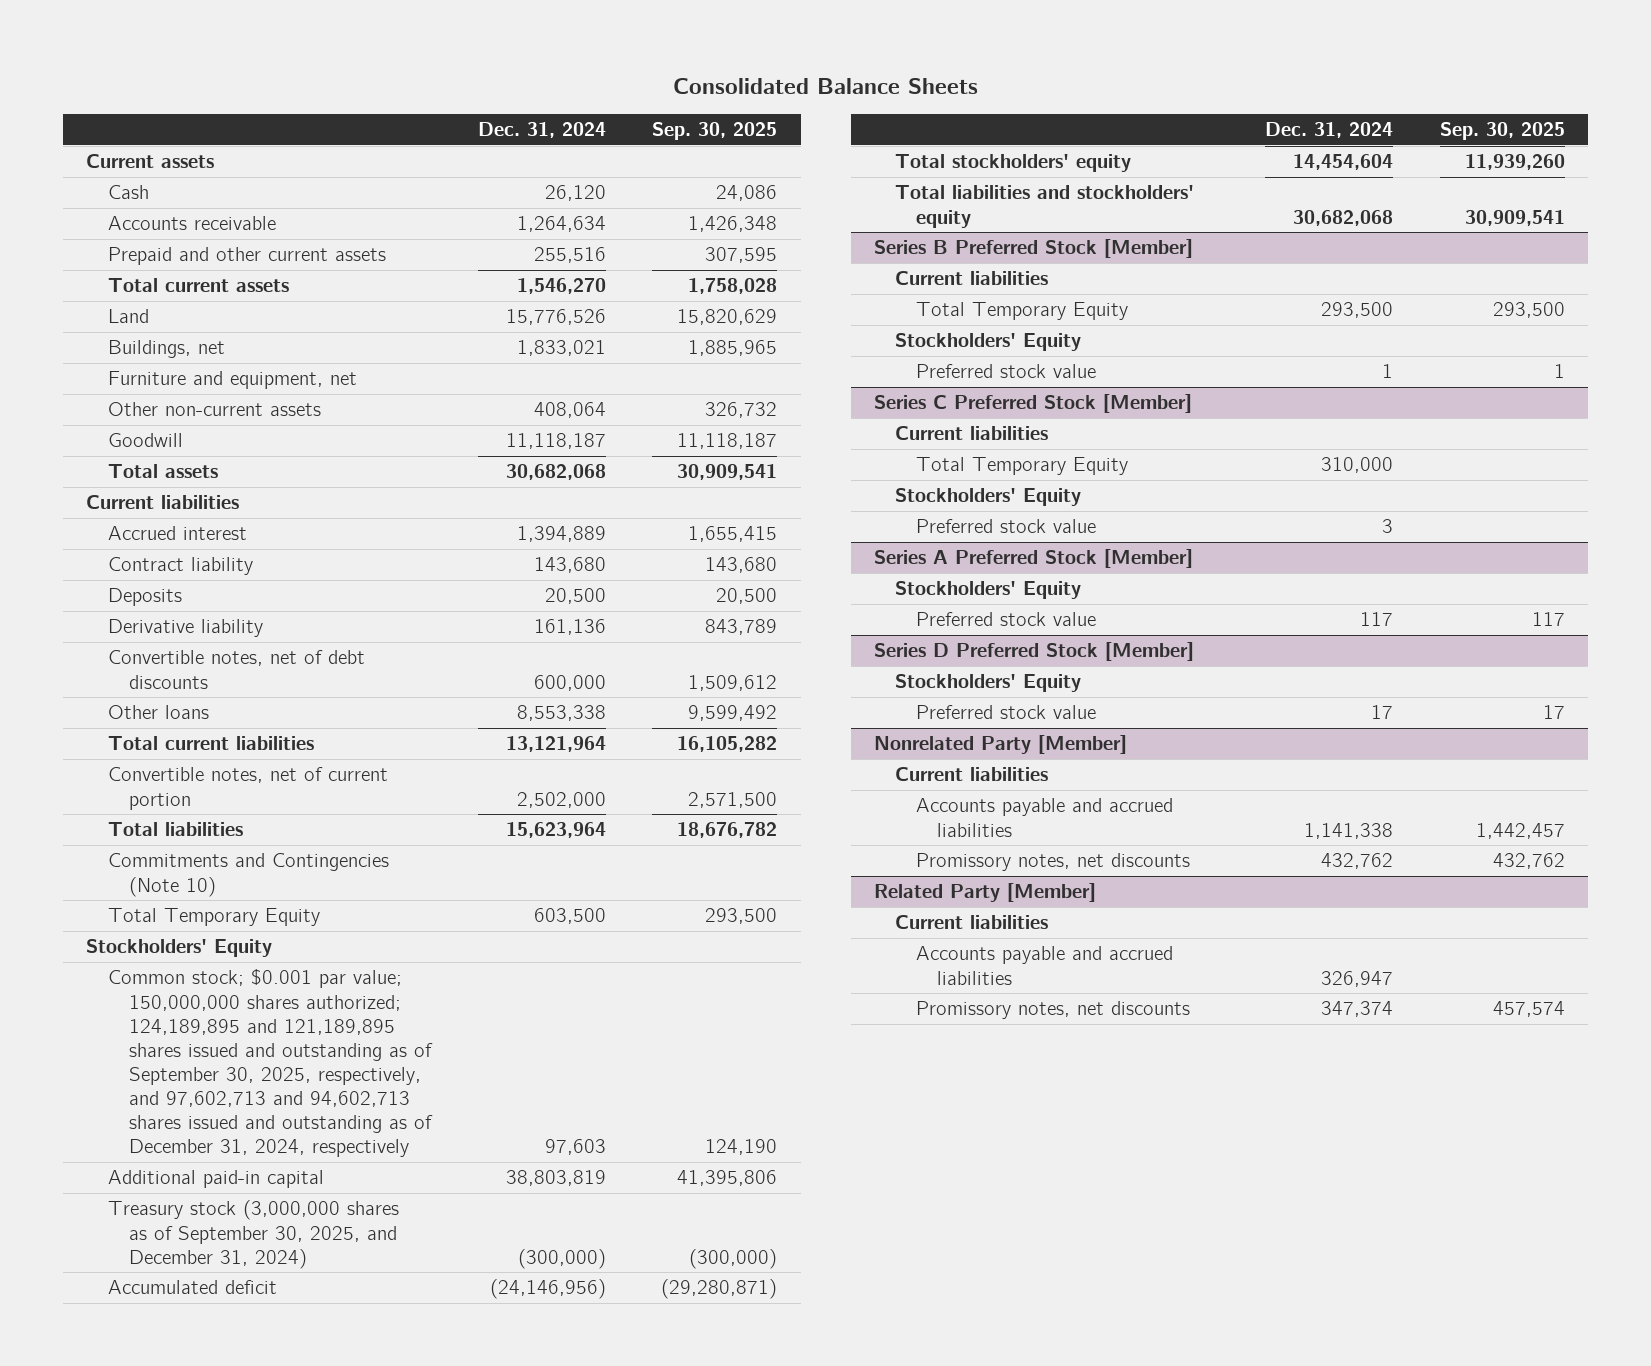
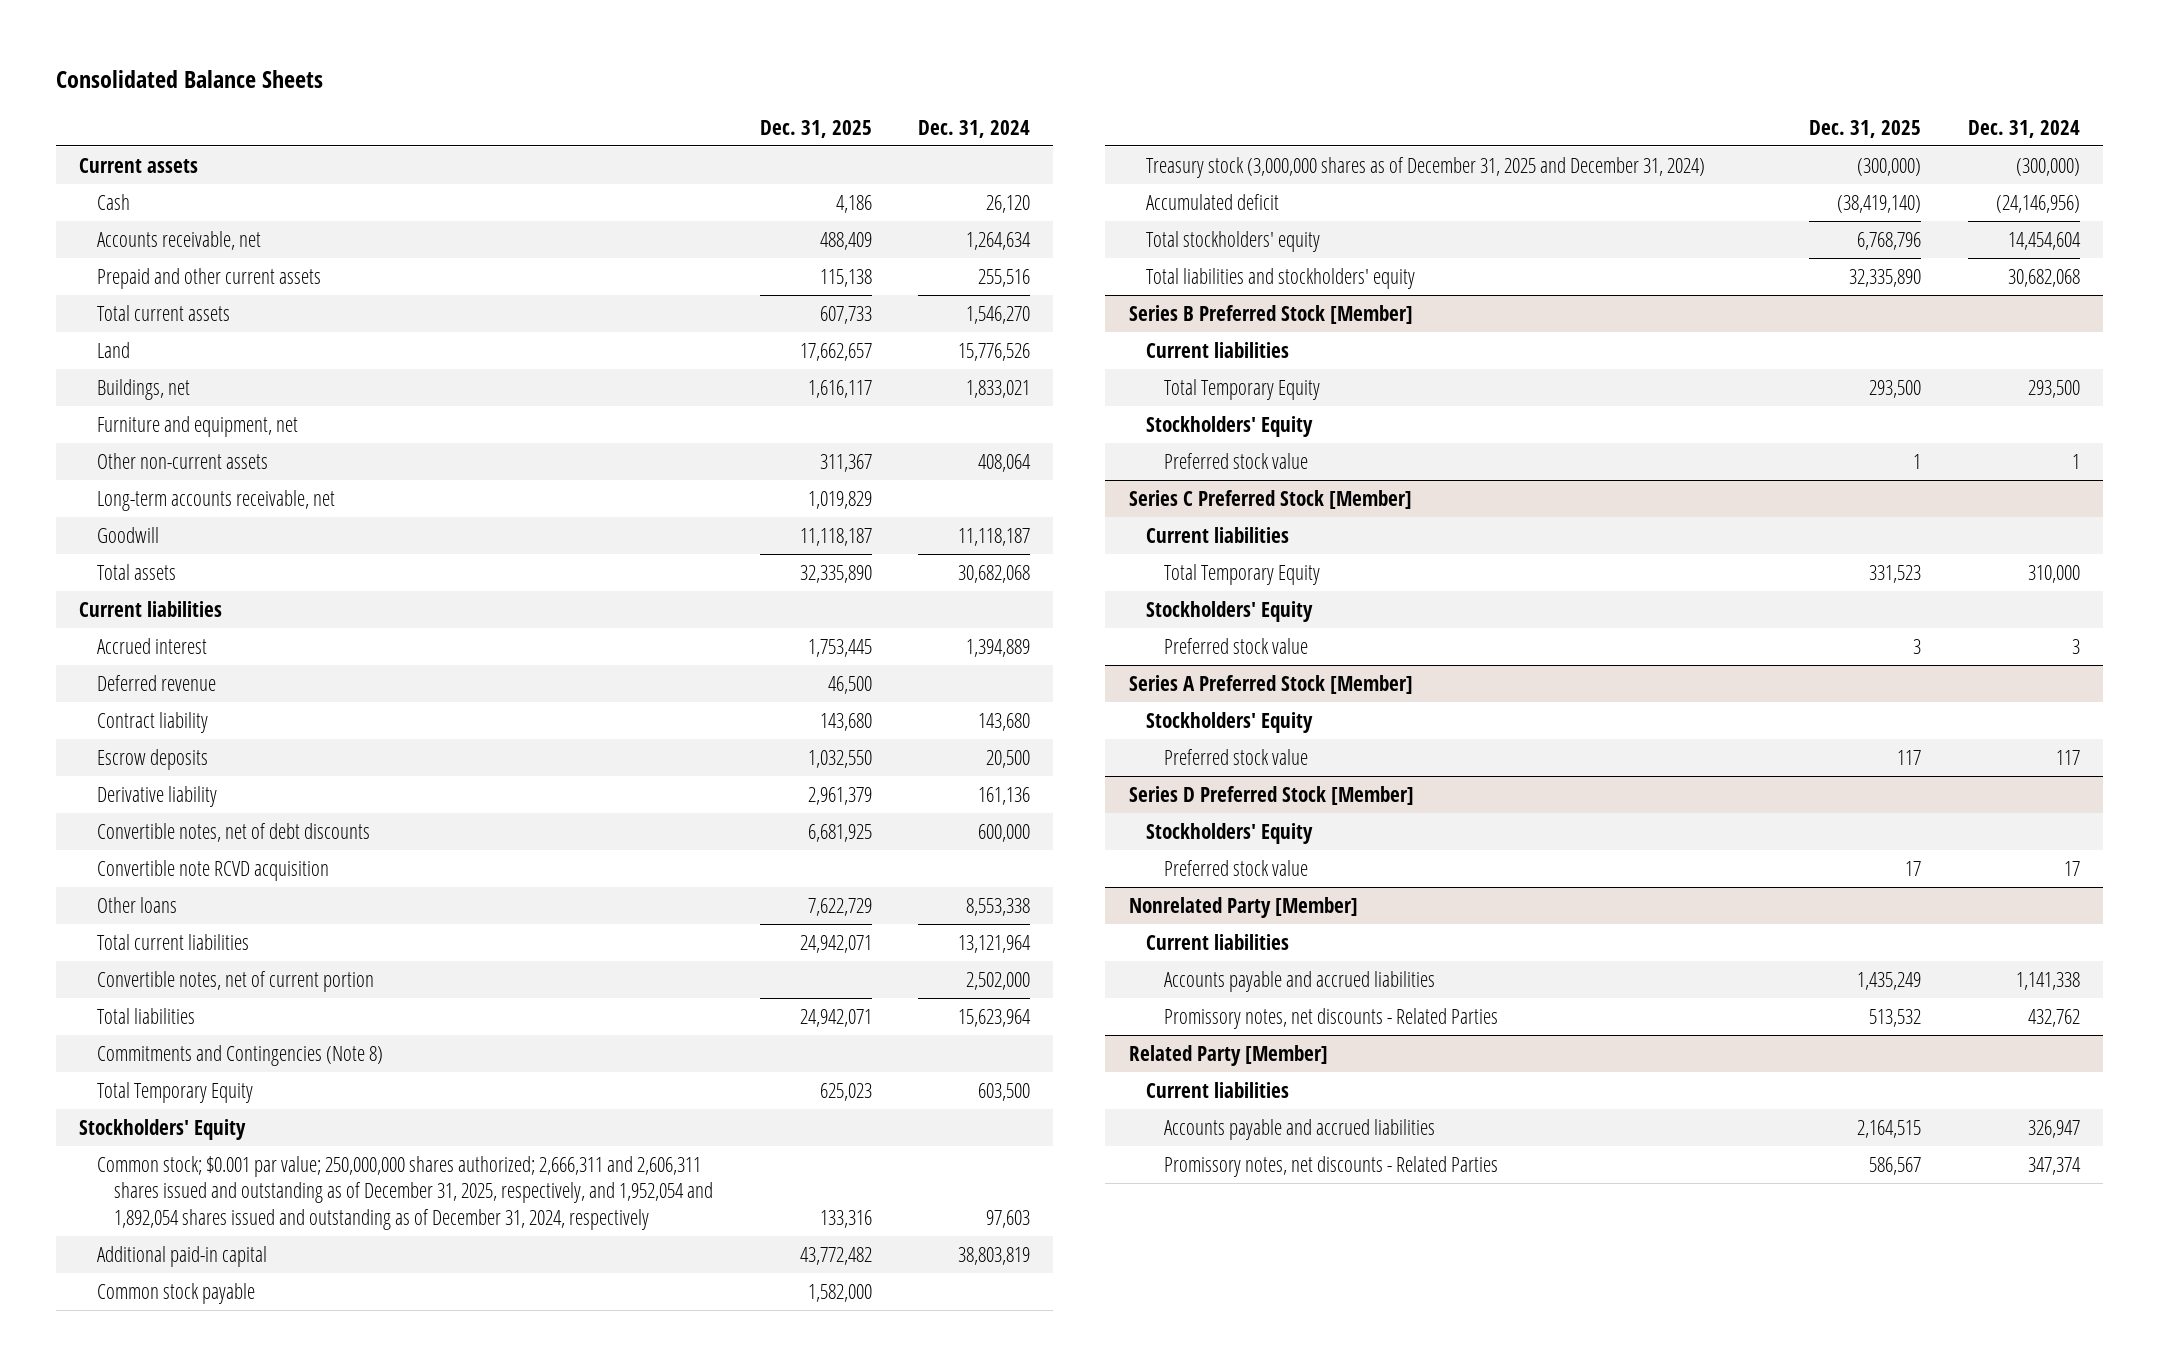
- | Dec. 31, 2024 | Sep. 30, 2025
+ | Dec. 31, 2025 | Dec. 31, 2024
- Accounts receivable | 1,264,634 | 1,426,348
+ Accounts receivable, net | 488,409 | 1,264,634
+ Long-term accounts receivable, net | 1,019,829 |
+ Deferred revenue | 46,500 |
- Deposits | 20,500 | 20,500
+ Escrow deposits | 1,032,550 | 20,500
+ Convertible note RCVD acquisition
- Commitments and Contingencies (Note 10)
+ Commitments and Contingencies (Note 8)
- Common stock; $0.001 par value; 150,000,000 shares authorized; 124,189,895 and 121,189,895 shares issued and outstanding as of September 30, 2025, respectively, and 97,602,713 and 94,602,713 shares issued and outstanding as of December 31, 2024, respectively | 97,603 | 124,190
+ Common stock; $0.001 par value; 250,000,000 shares authorized; 2,666,311 and 2,606,311 shares issued and outstanding as of December 31, 2025, respectively, and 1,952,054 and 1,892,054 shares issued and outstanding as of December 31, 2024, respectively | 133,316 | 97,603
- Treasury stock (3,000,000 shares as of September 30, 2025, and December 31, 2024) | (300,000) | (300,000)
+ Common stock payable | 1,582,000 |
+ Treasury stock (3,000,000 shares as of December 31, 2025 and December 31, 2024) | (300,000) | (300,000)
@ Nonrelated Party [Member]
- Promissory notes, net discounts | 432,762 | 432,762
+ Promissory notes, net discounts - Related Parties | 513,532 | 432,762
@ Related Party [Member]
- Promissory notes, net discounts | 347,374 | 457,574
+ Promissory notes, net discounts - Related Parties | 586,567 | 347,374

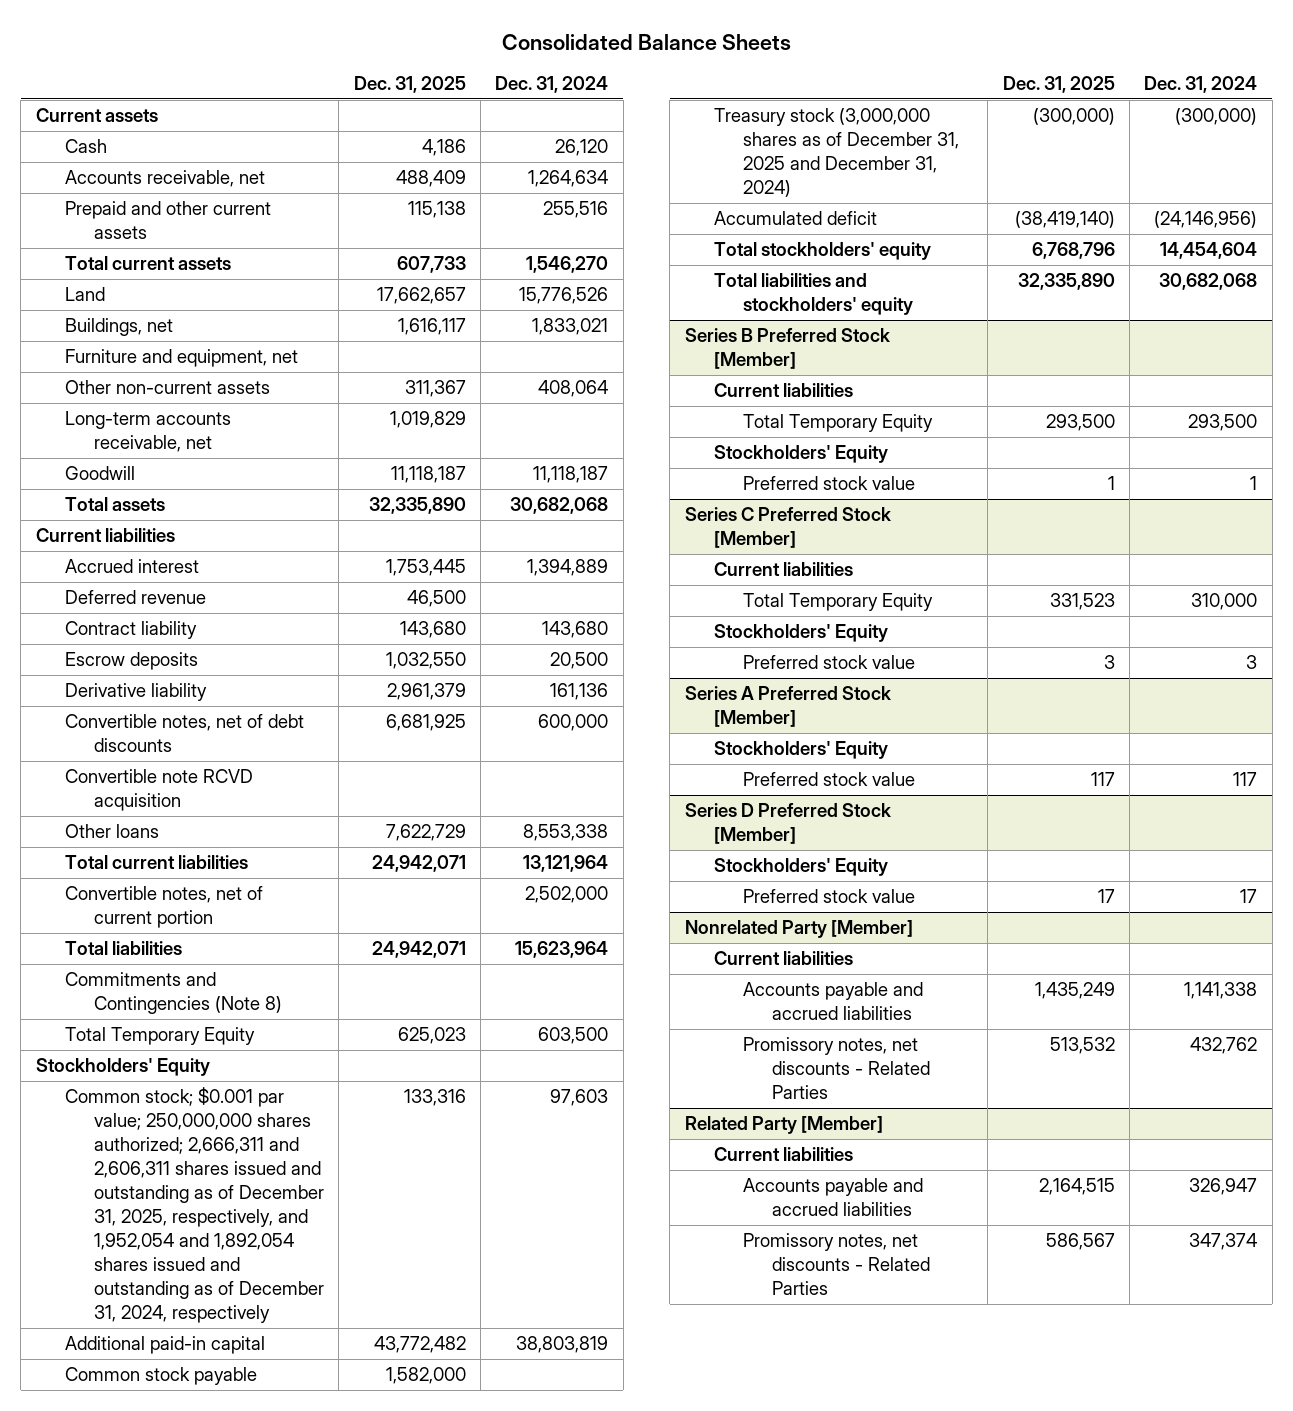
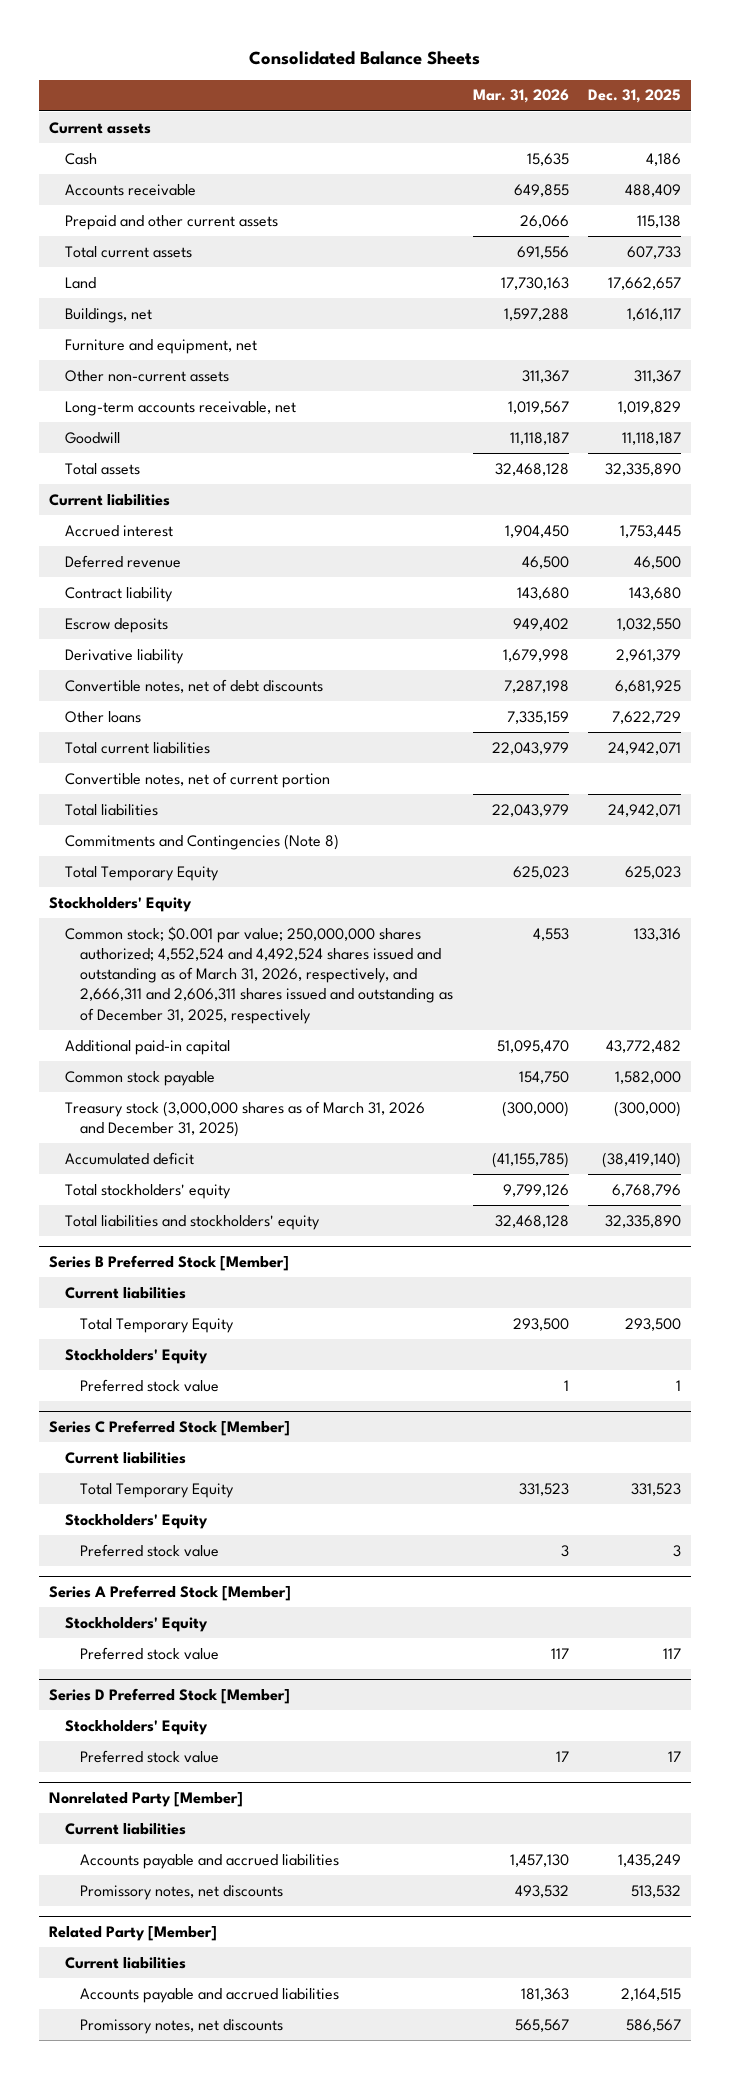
- | Dec. 31, 2025 | Dec. 31, 2024
+ | Mar. 31, 2026 | Dec. 31, 2025
- Accounts receivable, net | 488,409 | 1,264,634
+ Accounts receivable | 649,855 | 488,409
- Convertible note RCVD acquisition
- Common stock; $0.001 par value; 250,000,000 shares authorized; 2,666,311 and 2,606,311 shares issued and outstanding as of December 31, 2025, respectively, and 1,952,054 and 1,892,054 shares issued and outstanding as of December 31, 2024, respectively | 133,316 | 97,603
+ Common stock; $0.001 par value; 250,000,000 shares authorized; 4,552,524 and 4,492,524 shares issued and outstanding as of March 31, 2026, respectively, and 2,666,311 and 2,606,311 shares issued and outstanding as of December 31, 2025, respectively | 4,553 | 133,316
- Treasury stock (3,000,000 shares as of December 31, 2025 and December 31, 2024) | (300,000) | (300,000)
+ Treasury stock (3,000,000 shares as of March 31, 2026 and December 31, 2025) | (300,000) | (300,000)
@ Nonrelated Party [Member]
- Promissory notes, net discounts - Related Parties | 513,532 | 432,762
+ Promissory notes, net discounts | 493,532 | 513,532
@ Related Party [Member]
- Promissory notes, net discounts - Related Parties | 586,567 | 347,374
+ Promissory notes, net discounts | 565,567 | 586,567

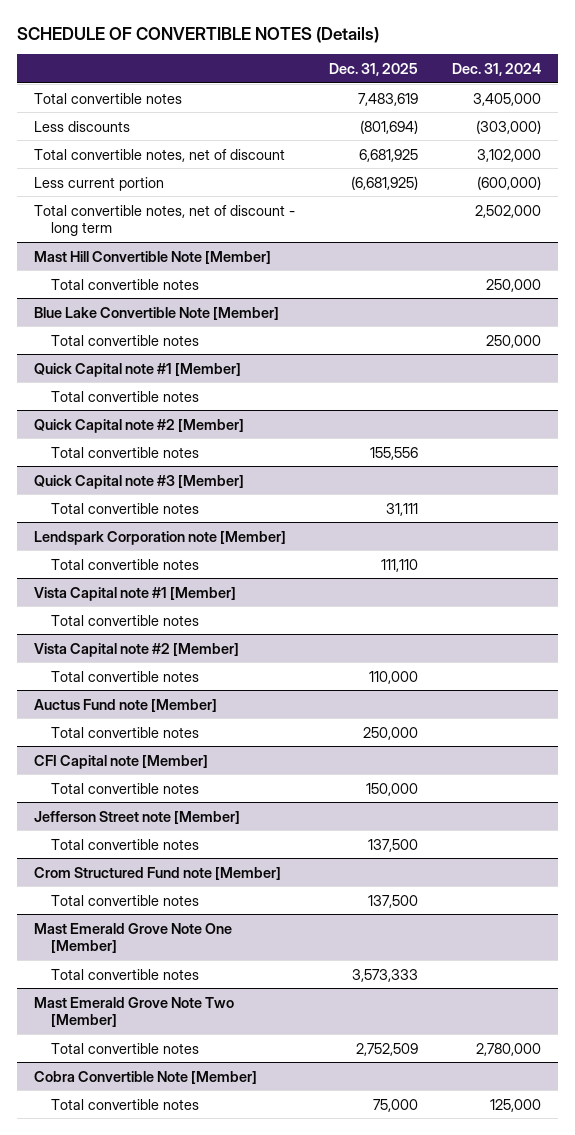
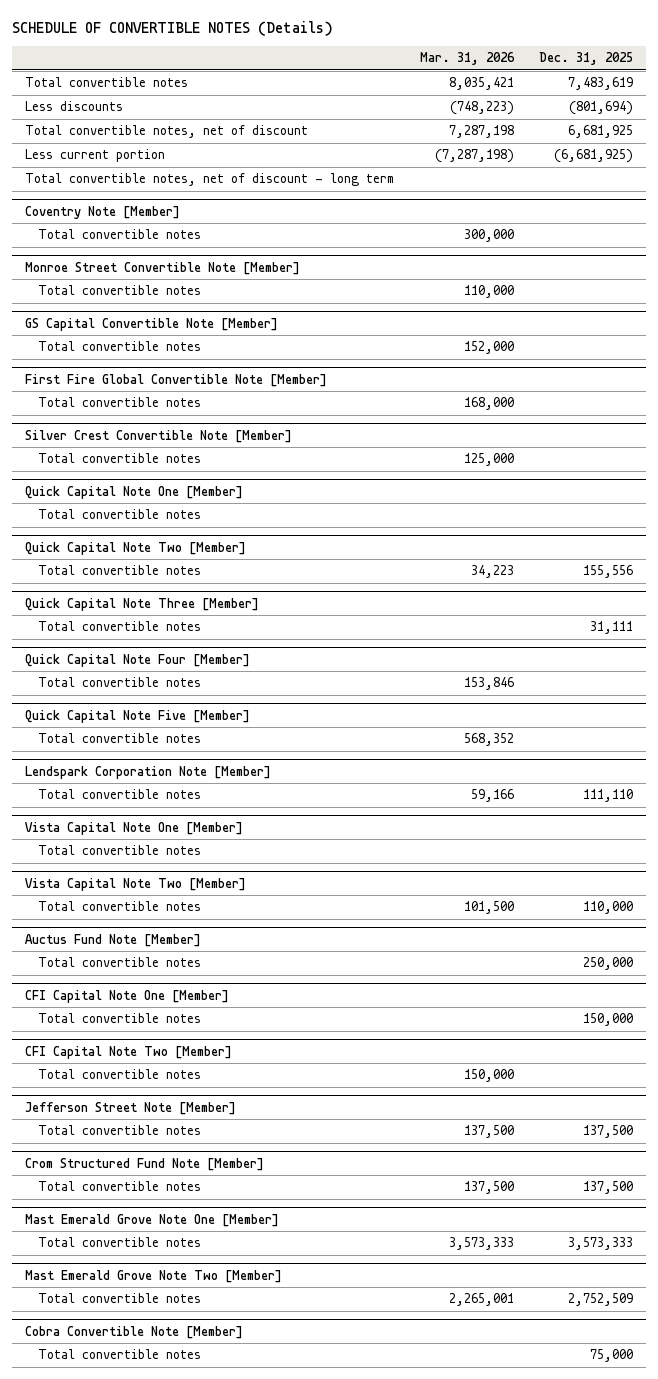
- | Dec. 31, 2025 | Dec. 31, 2024
+ | Mar. 31, 2026 | Dec. 31, 2025
- Mast Hill Convertible Note [Member]
+ Coventry Note [Member]
- Blue Lake Convertible Note [Member]
+ Monroe Street Convertible Note [Member]
- Quick Capital note #1 [Member]
+ GS Capital Convertible Note [Member]
- Quick Capital note #2 [Member]
+ First Fire Global Convertible Note [Member]
+ Total convertible notes | 168,000 |
+ Silver Crest Convertible Note [Member]
+ Total convertible notes | 125,000 |
+ Quick Capital Note One [Member]
+ Total convertible notes
+ Quick Capital Note Two [Member]
- Quick Capital note #3 [Member]
+ Quick Capital Note Three [Member]
- Lendspark Corporation note [Member]
+ Quick Capital Note Four [Member]
+ Total convertible notes | 153,846 |
+ Quick Capital Note Five [Member]
+ Total convertible notes | 568,352 |
+ Lendspark Corporation Note [Member]
- Vista Capital note #1 [Member]
+ Vista Capital Note One [Member]
- Vista Capital note #2 [Member]
+ Vista Capital Note Two [Member]
- Auctus Fund note [Member]
+ Auctus Fund Note [Member]
- CFI Capital note [Member]
+ CFI Capital Note One [Member]
- Jefferson Street note [Member]
+ CFI Capital Note Two [Member]
+ Total convertible notes | 150,000 |
+ Jefferson Street Note [Member]
- Crom Structured Fund note [Member]
+ Crom Structured Fund Note [Member]

